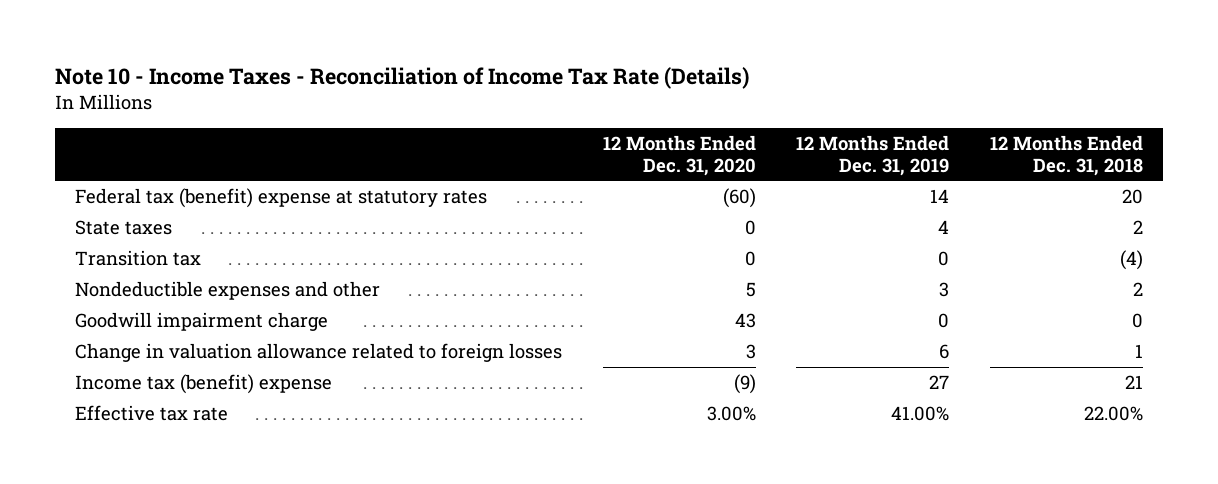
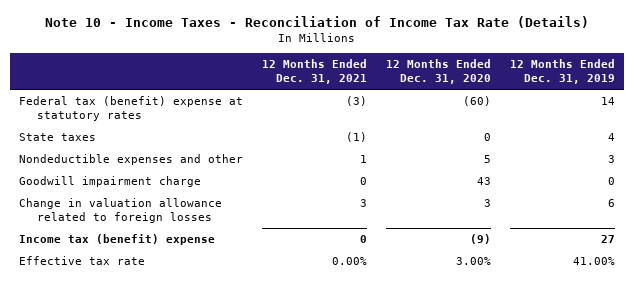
- | 12 Months Ended Dec. 31, 2020 | 12 Months Ended Dec. 31, 2019 | 12 Months Ended Dec. 31, 2018
+ | 12 Months Ended Dec. 31, 2021 | 12 Months Ended Dec. 31, 2020 | 12 Months Ended Dec. 31, 2019
- Transition tax | 0 | 0 | (4)

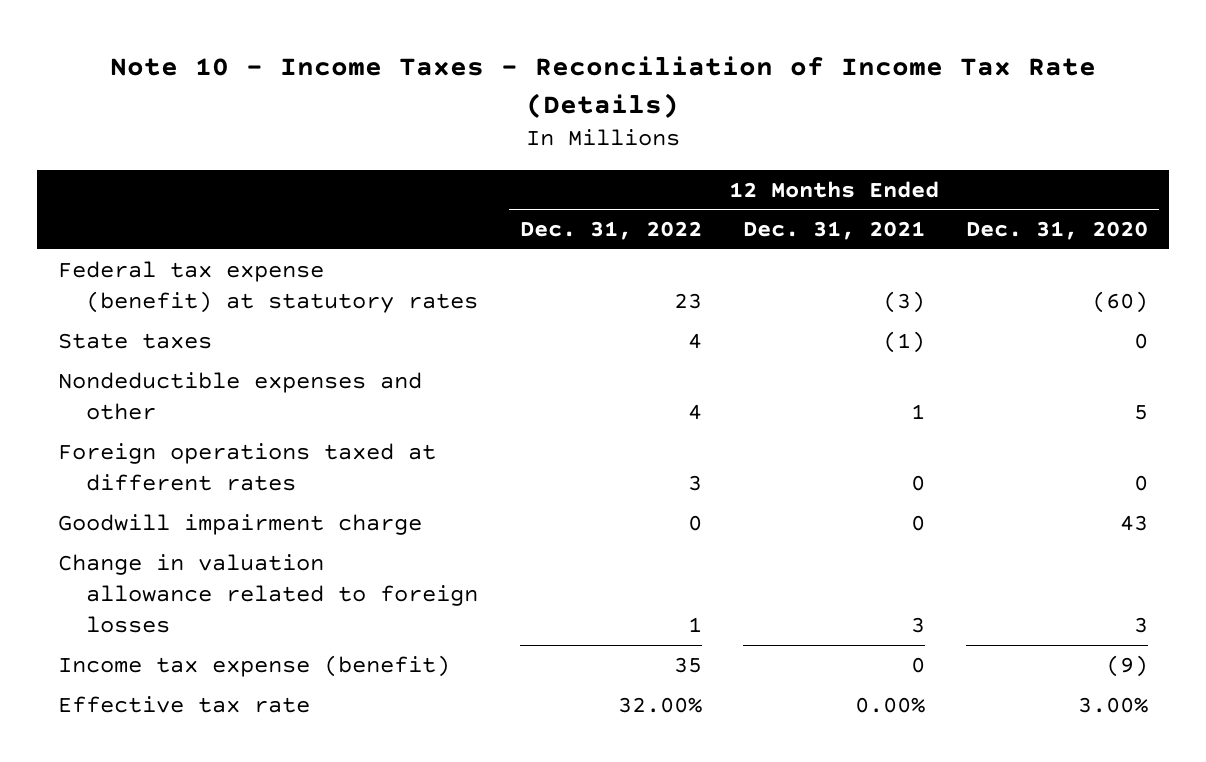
- | 12 Months Ended Dec. 31, 2021 | 12 Months Ended Dec. 31, 2020 | 12 Months Ended Dec. 31, 2019
+ | 12 Months Ended Dec. 31, 2022 | 12 Months Ended Dec. 31, 2021 | 12 Months Ended Dec. 31, 2020
- Federal tax (benefit) expense at statutory rates | (3) | (60) | 14
+ Federal tax expense (benefit) at statutory rates | 23 | (3) | (60)
+ Foreign operations taxed at different rates | 3 | 0 | 0
- Income tax (benefit) expense | 0 | (9) | 27
+ Income tax expense (benefit) | 35 | 0 | (9)

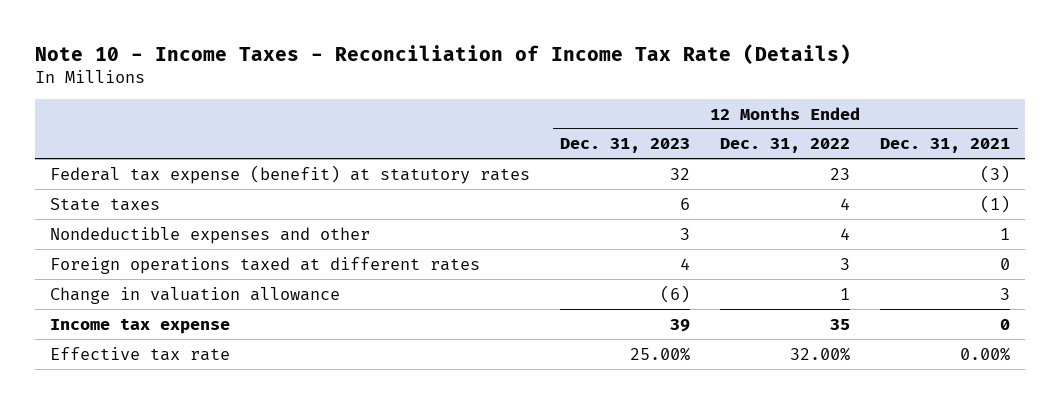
- | 12 Months Ended Dec. 31, 2022 | 12 Months Ended Dec. 31, 2021 | 12 Months Ended Dec. 31, 2020
+ | 12 Months Ended Dec. 31, 2023 | 12 Months Ended Dec. 31, 2022 | 12 Months Ended Dec. 31, 2021
- Goodwill impairment charge | 0 | 0 | 43
- Change in valuation allowance related to foreign losses | 1 | 3 | 3
- Income tax expense (benefit) | 35 | 0 | (9)
+ Change in valuation allowance | (6) | 1 | 3
+ Income tax expense | 39 | 35 | 0

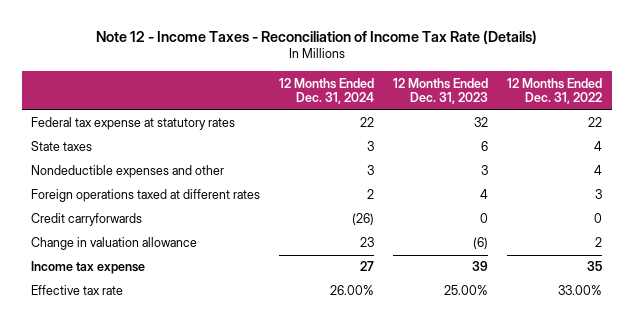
- Note 10 - Income Taxes - Reconciliation of Income Tax Rate (Details)
+ Note 12 - Income Taxes - Reconciliation of Income Tax Rate (Details)
- | 12 Months Ended Dec. 31, 2023 | 12 Months Ended Dec. 31, 2022 | 12 Months Ended Dec. 31, 2021
+ | 12 Months Ended Dec. 31, 2024 | 12 Months Ended Dec. 31, 2023 | 12 Months Ended Dec. 31, 2022
- Federal tax expense (benefit) at statutory rates | 32 | 23 | (3)
+ Federal tax expense at statutory rates | 22 | 32 | 22
- Change in valuation allowance | (6) | 1 | 3
+ Credit carryforwards | (26) | 0 | 0
+ Change in valuation allowance | 23 | (6) | 2
- Effective tax rate | 25.00% | 32.00% | 0.00%
+ Effective tax rate | 26.00% | 25.00% | 33.00%

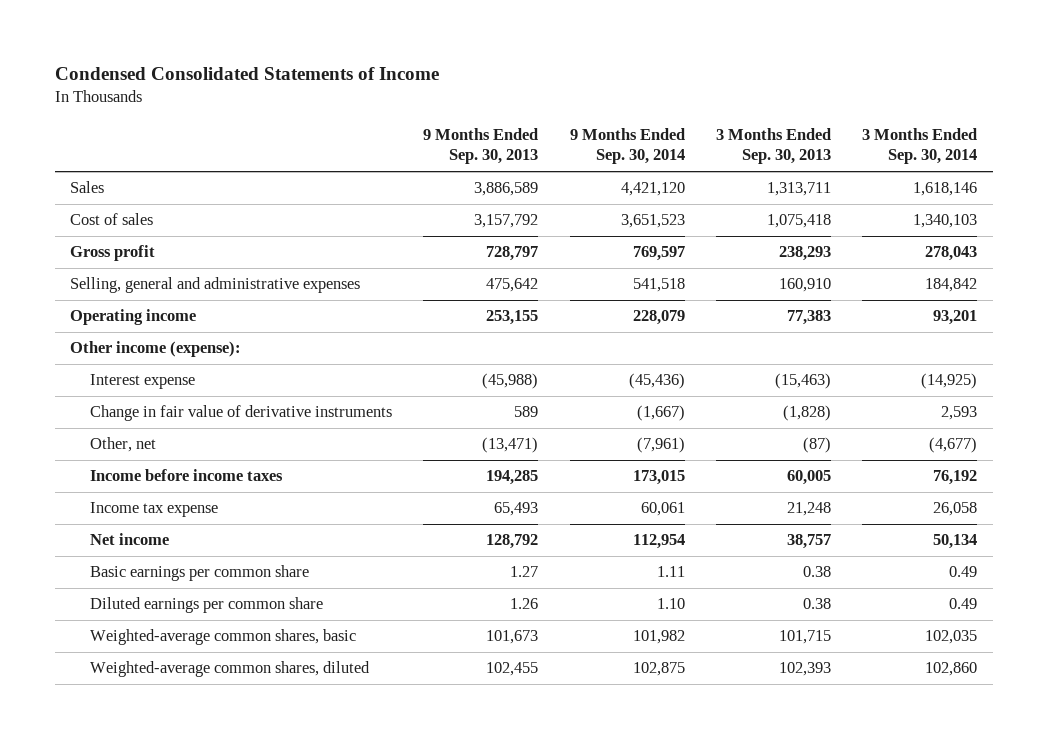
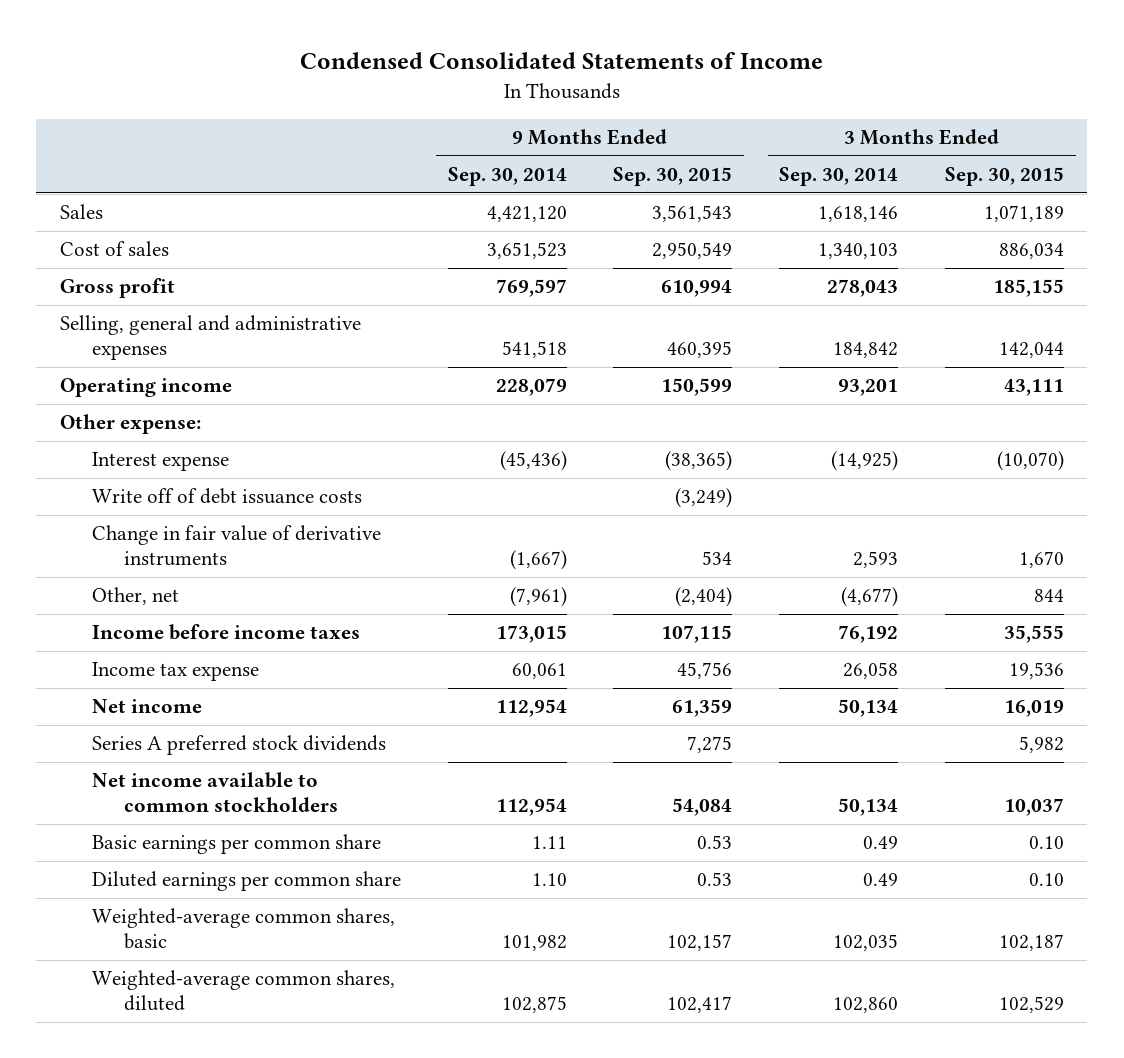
- | 9 Months Ended Sep. 30, 2013 | 9 Months Ended Sep. 30, 2014 | 3 Months Ended Sep. 30, 2013 | 3 Months Ended Sep. 30, 2014
+ | 9 Months Ended Sep. 30, 2014 | 9 Months Ended Sep. 30, 2015 | 3 Months Ended Sep. 30, 2014 | 3 Months Ended Sep. 30, 2015
- Other income (expense):
+ Other expense:
+ Write off of debt issuance costs | | (3,249) | |
+ Series A preferred stock dividends | | 7,275 | | 5,982
+ Net income available to common stockholders | 112,954 | 54,084 | 50,134 | 10,037

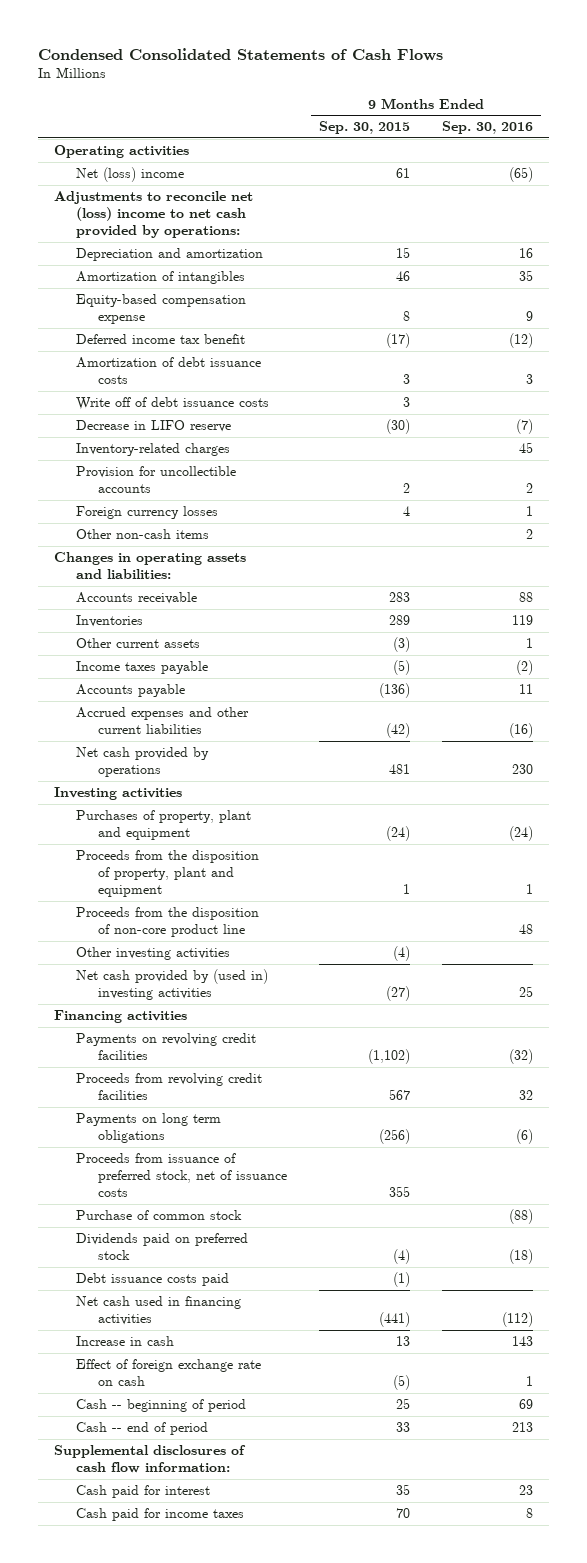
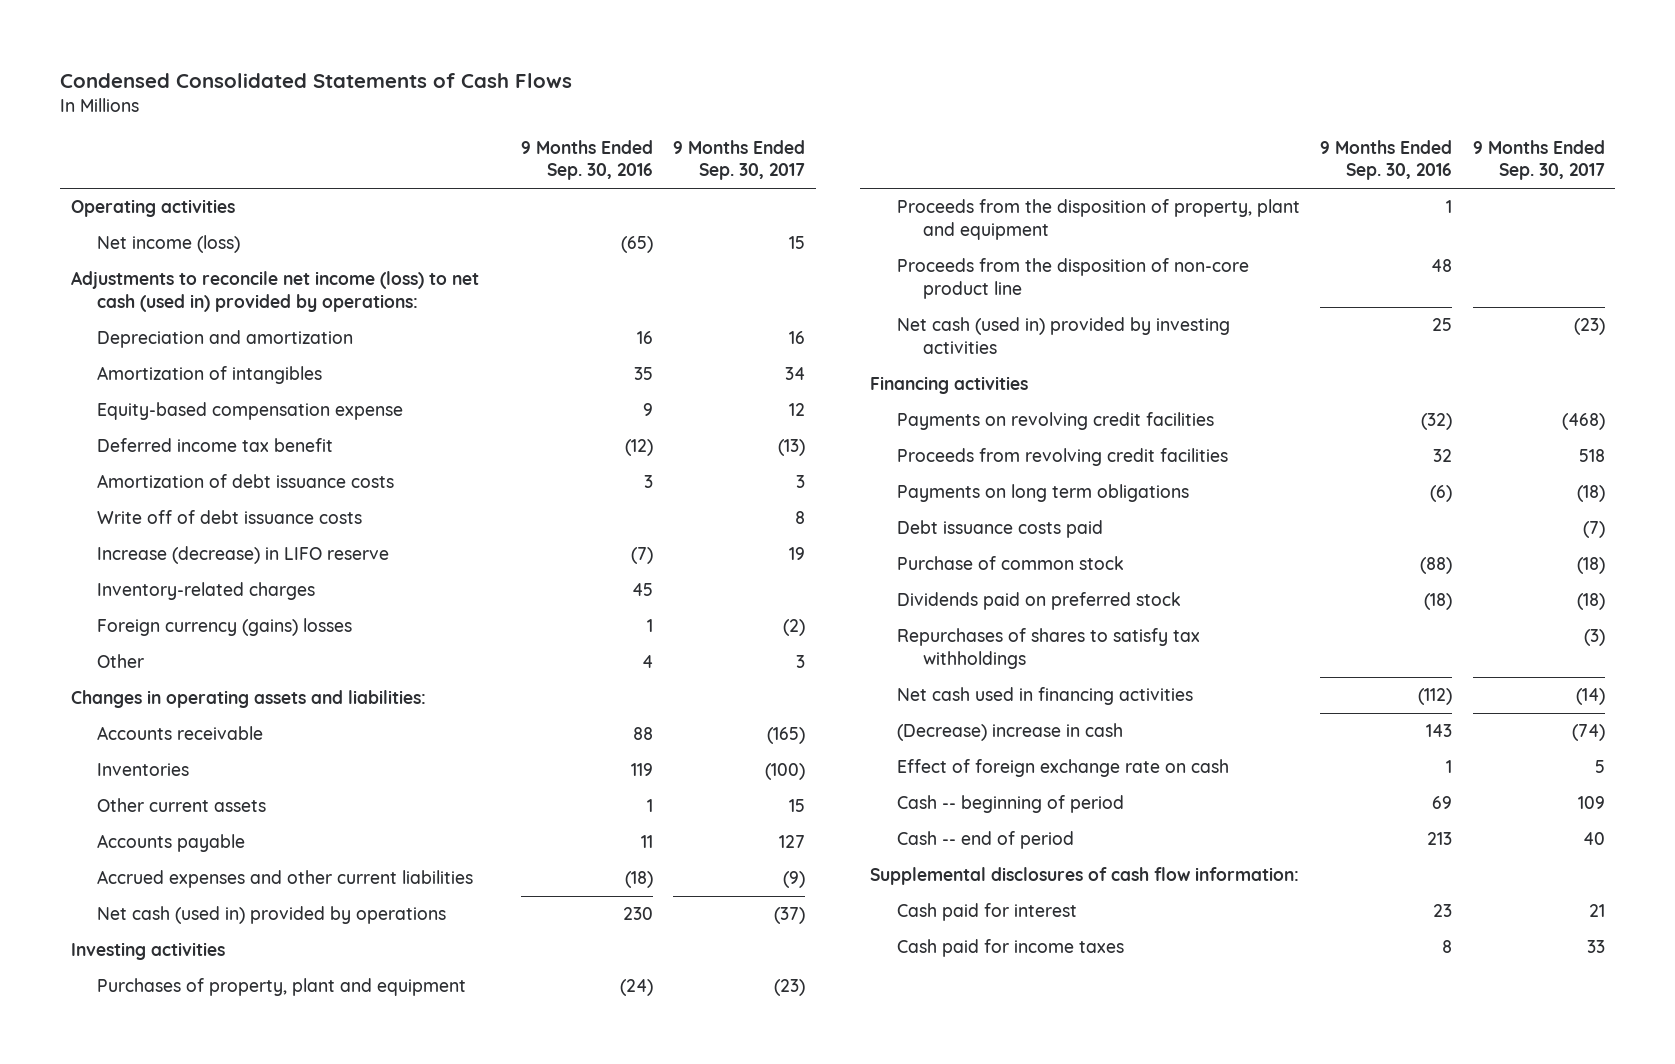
- | 9 Months Ended Sep. 30, 2015 | 9 Months Ended Sep. 30, 2016
+ | 9 Months Ended Sep. 30, 2016 | 9 Months Ended Sep. 30, 2017
- Net (loss) income | 61 | (65)
- Adjustments to reconcile net (loss) income to net cash provided by operations:
+ Net income (loss) | (65) | 15
+ Adjustments to reconcile net income (loss) to net cash (used in) provided by operations:
- Decrease in LIFO reserve | (30) | (7)
+ Increase (decrease) in LIFO reserve | (7) | 19
- Provision for uncollectible accounts | 2 | 2
- Foreign currency losses | 4 | 1
- Other non-cash items | | 2
+ Foreign currency (gains) losses | 1 | (2)
+ Other | 4 | 3
- Income taxes payable | (5) | (2)
- Accrued expenses and other current liabilities | (42) | (16)
- Net cash provided by operations | 481 | 230
+ Accrued expenses and other current liabilities | (18) | (9)
+ Net cash (used in) provided by operations | 230 | (37)
- Other investing activities | (4) |
- Net cash provided by (used in) investing activities | (27) | 25
+ Net cash (used in) provided by investing activities | 25 | (23)
- Proceeds from issuance of preferred stock, net of issuance costs | 355 |
moved up: Debt issuance costs paid | | (7)
+ Repurchases of shares to satisfy tax withholdings | | (3)
- Increase in cash | 13 | 143
+ (Decrease) increase in cash | 143 | (74)

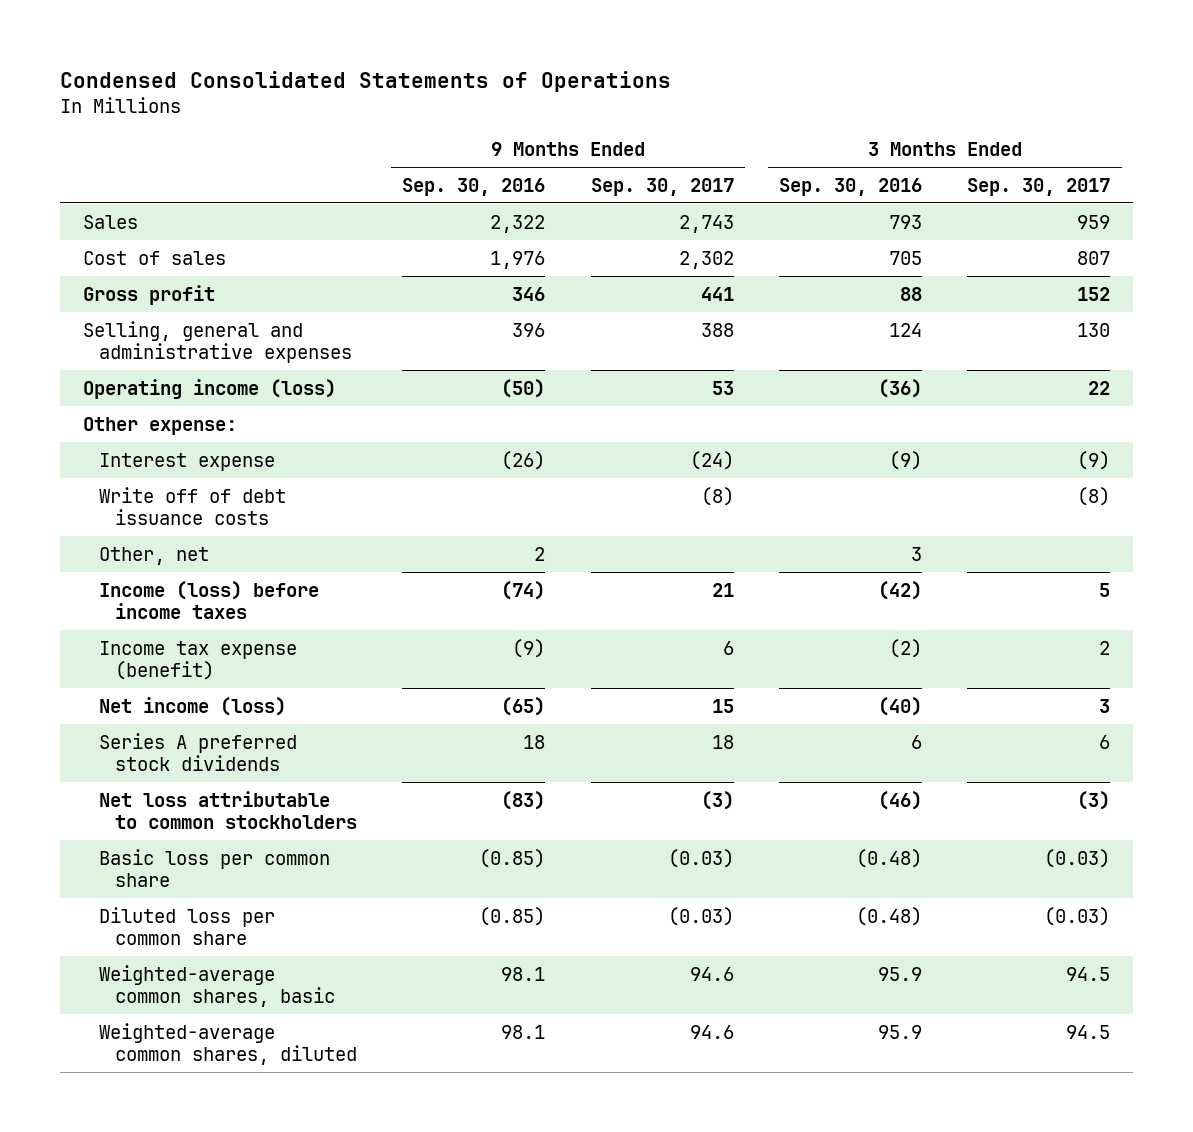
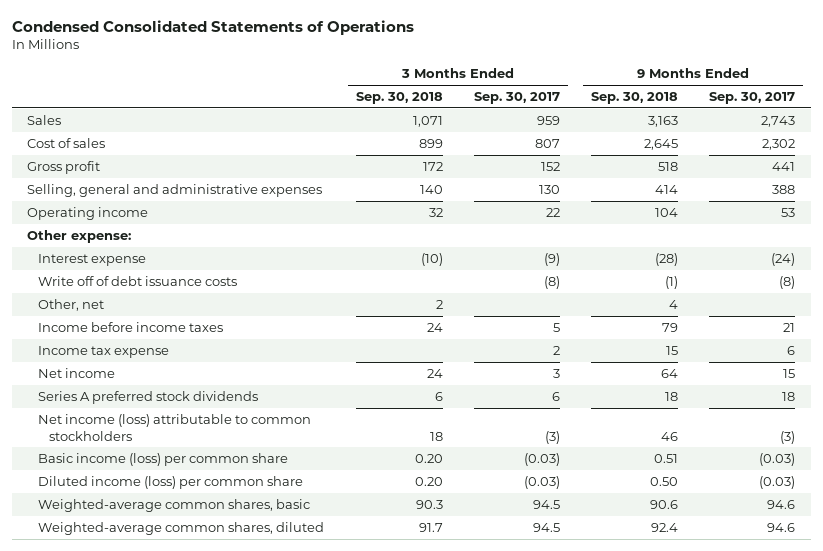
- | 9 Months Ended Sep. 30, 2016 | 9 Months Ended Sep. 30, 2017 | 3 Months Ended Sep. 30, 2016 | 3 Months Ended Sep. 30, 2017
+ | 3 Months Ended Sep. 30, 2018 | 3 Months Ended Sep. 30, 2017 | 9 Months Ended Sep. 30, 2018 | 9 Months Ended Sep. 30, 2017
- Operating income (loss) | (50) | 53 | (36) | 22
+ Operating income | 32 | 22 | 104 | 53
- Income (loss) before income taxes | (74) | 21 | (42) | 5
- Income tax expense (benefit) | (9) | 6 | (2) | 2
- Net income (loss) | (65) | 15 | (40) | 3
+ Income before income taxes | 24 | 5 | 79 | 21
+ Income tax expense | | 2 | 15 | 6
+ Net income | 24 | 3 | 64 | 15
- Net loss attributable to common stockholders | (83) | (3) | (46) | (3)
- Basic loss per common share | (0.85) | (0.03) | (0.48) | (0.03)
- Diluted loss per common share | (0.85) | (0.03) | (0.48) | (0.03)
+ Net income (loss) attributable to common stockholders | 18 | (3) | 46 | (3)
+ Basic income (loss) per common share | 0.20 | (0.03) | 0.51 | (0.03)
+ Diluted income (loss) per common share | 0.20 | (0.03) | 0.50 | (0.03)

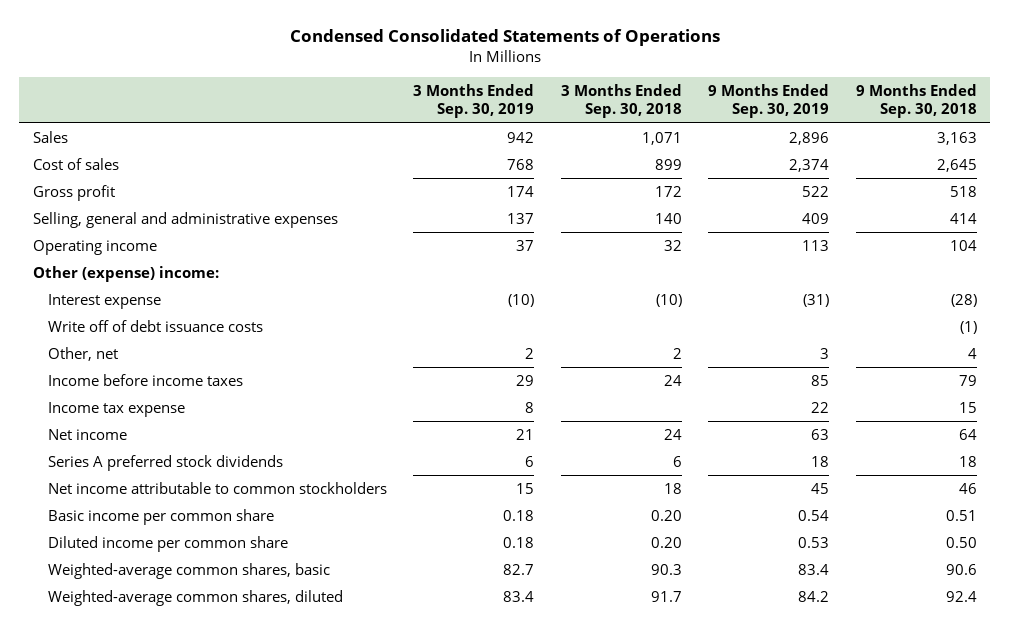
- | 3 Months Ended Sep. 30, 2018 | 3 Months Ended Sep. 30, 2017 | 9 Months Ended Sep. 30, 2018 | 9 Months Ended Sep. 30, 2017
+ | 3 Months Ended Sep. 30, 2019 | 3 Months Ended Sep. 30, 2018 | 9 Months Ended Sep. 30, 2019 | 9 Months Ended Sep. 30, 2018
- Other expense:
+ Other (expense) income:
- Net income (loss) attributable to common stockholders | 18 | (3) | 46 | (3)
- Basic income (loss) per common share | 0.20 | (0.03) | 0.51 | (0.03)
- Diluted income (loss) per common share | 0.20 | (0.03) | 0.50 | (0.03)
+ Net income attributable to common stockholders | 15 | 18 | 45 | 46
+ Basic income per common share | 0.18 | 0.20 | 0.54 | 0.51
+ Diluted income per common share | 0.18 | 0.20 | 0.53 | 0.50

